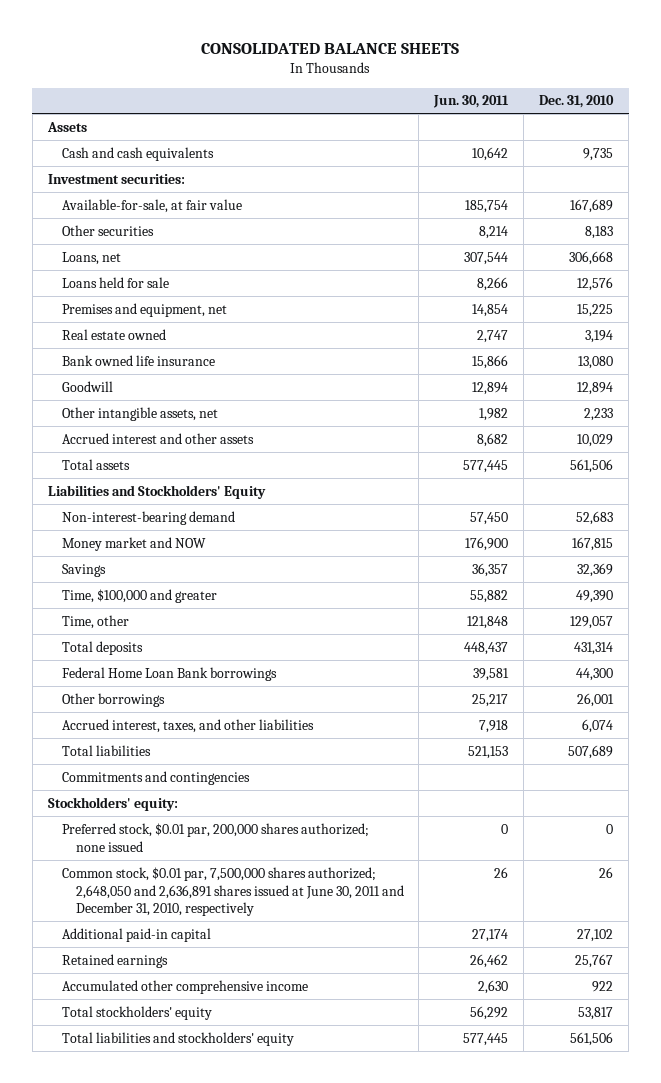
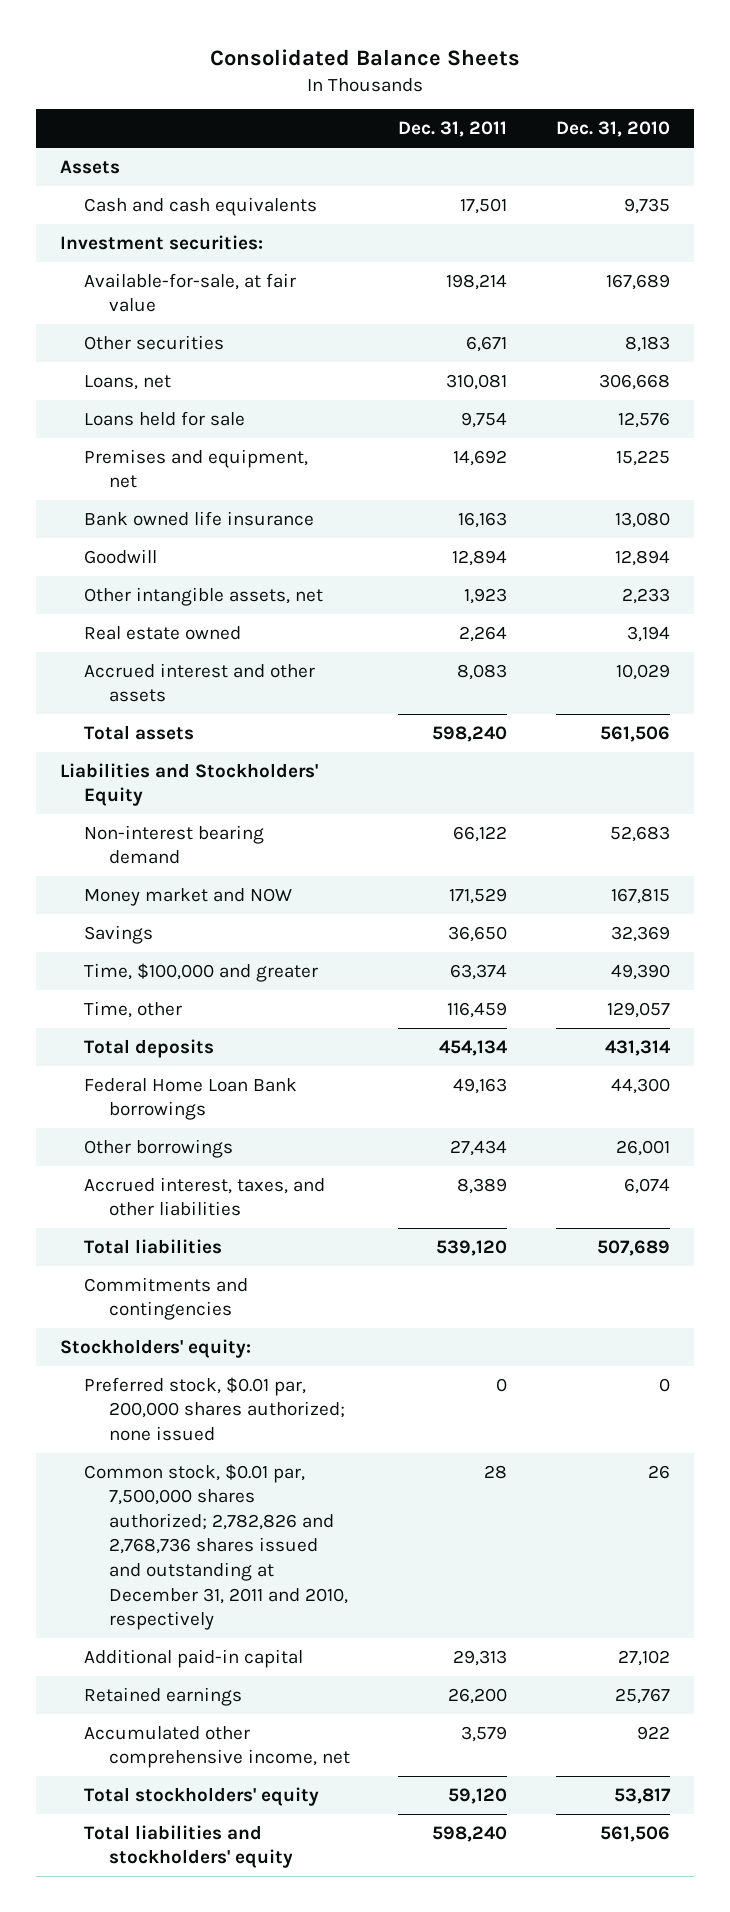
- CONSOLIDATED BALANCE SHEETS
+ Consolidated Balance Sheets
- | Jun. 30, 2011 | Dec. 31, 2010
+ | Dec. 31, 2011 | Dec. 31, 2010
moved down: Real estate owned | 2,264 | 3,194
- Non-interest-bearing demand | 57,450 | 52,683
+ Non-interest bearing demand | 66,122 | 52,683
- Common stock, $0.01 par, 7,500,000 shares authorized; 2,648,050 and 2,636,891 shares issued at June 30, 2011 and December 31, 2010, respectively | 26 | 26
+ Common stock, $0.01 par, 7,500,000 shares authorized; 2,782,826 and 2,768,736 shares issued and outstanding at December 31, 2011 and 2010, respectively | 28 | 26
- Accumulated other comprehensive income | 2,630 | 922
+ Accumulated other comprehensive income, net | 3,579 | 922

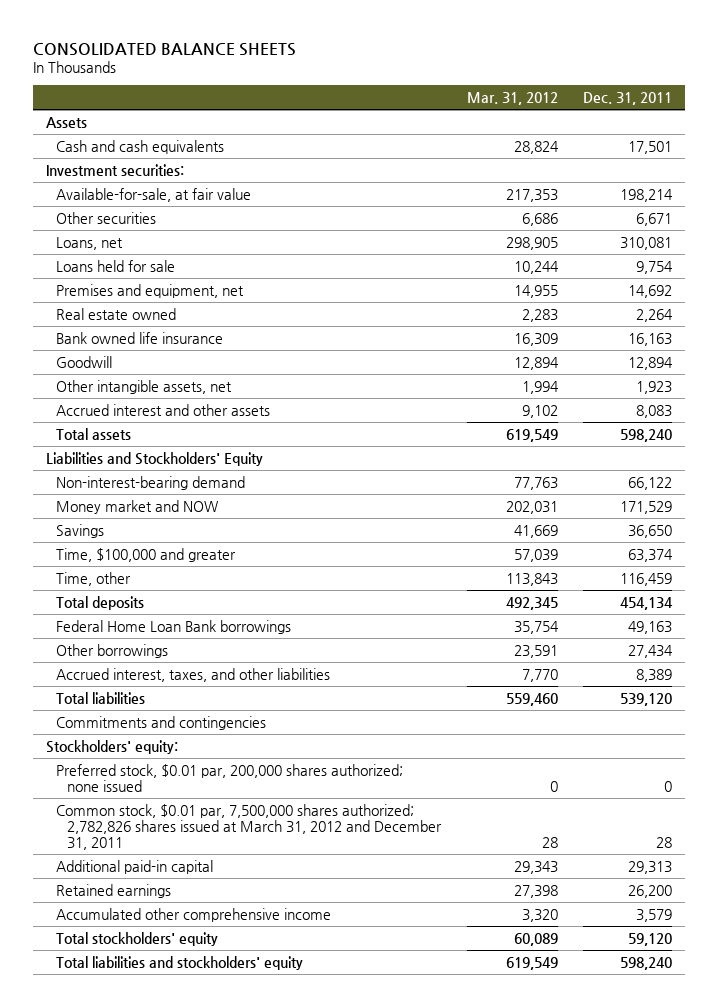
- Consolidated Balance Sheets
+ CONSOLIDATED BALANCE SHEETS
- | Dec. 31, 2011 | Dec. 31, 2010
+ | Mar. 31, 2012 | Dec. 31, 2011
moved up: Real estate owned | 2,283 | 2,264
- Non-interest bearing demand | 66,122 | 52,683
+ Non-interest-bearing demand | 77,763 | 66,122
- Common stock, $0.01 par, 7,500,000 shares authorized; 2,782,826 and 2,768,736 shares issued and outstanding at December 31, 2011 and 2010, respectively | 28 | 26
+ Common stock, $0.01 par, 7,500,000 shares authorized; 2,782,826 shares issued at March 31, 2012 and December 31, 2011 | 28 | 28
- Accumulated other comprehensive income, net | 3,579 | 922
+ Accumulated other comprehensive income | 3,320 | 3,579

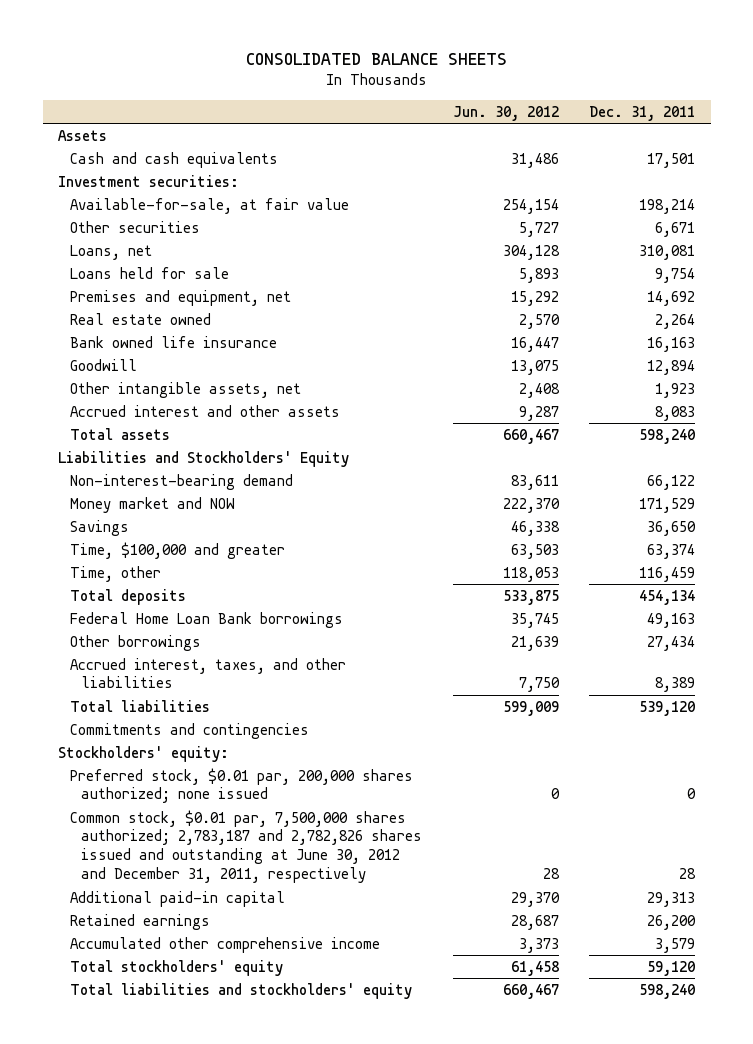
- | Mar. 31, 2012 | Dec. 31, 2011
+ | Jun. 30, 2012 | Dec. 31, 2011
- Common stock, $0.01 par, 7,500,000 shares authorized; 2,782,826 shares issued at March 31, 2012 and December 31, 2011 | 28 | 28
+ Common stock, $0.01 par, 7,500,000 shares authorized; 2,783,187 and 2,782,826 shares issued and outstanding at June 30, 2012 and December 31, 2011, respectively | 28 | 28

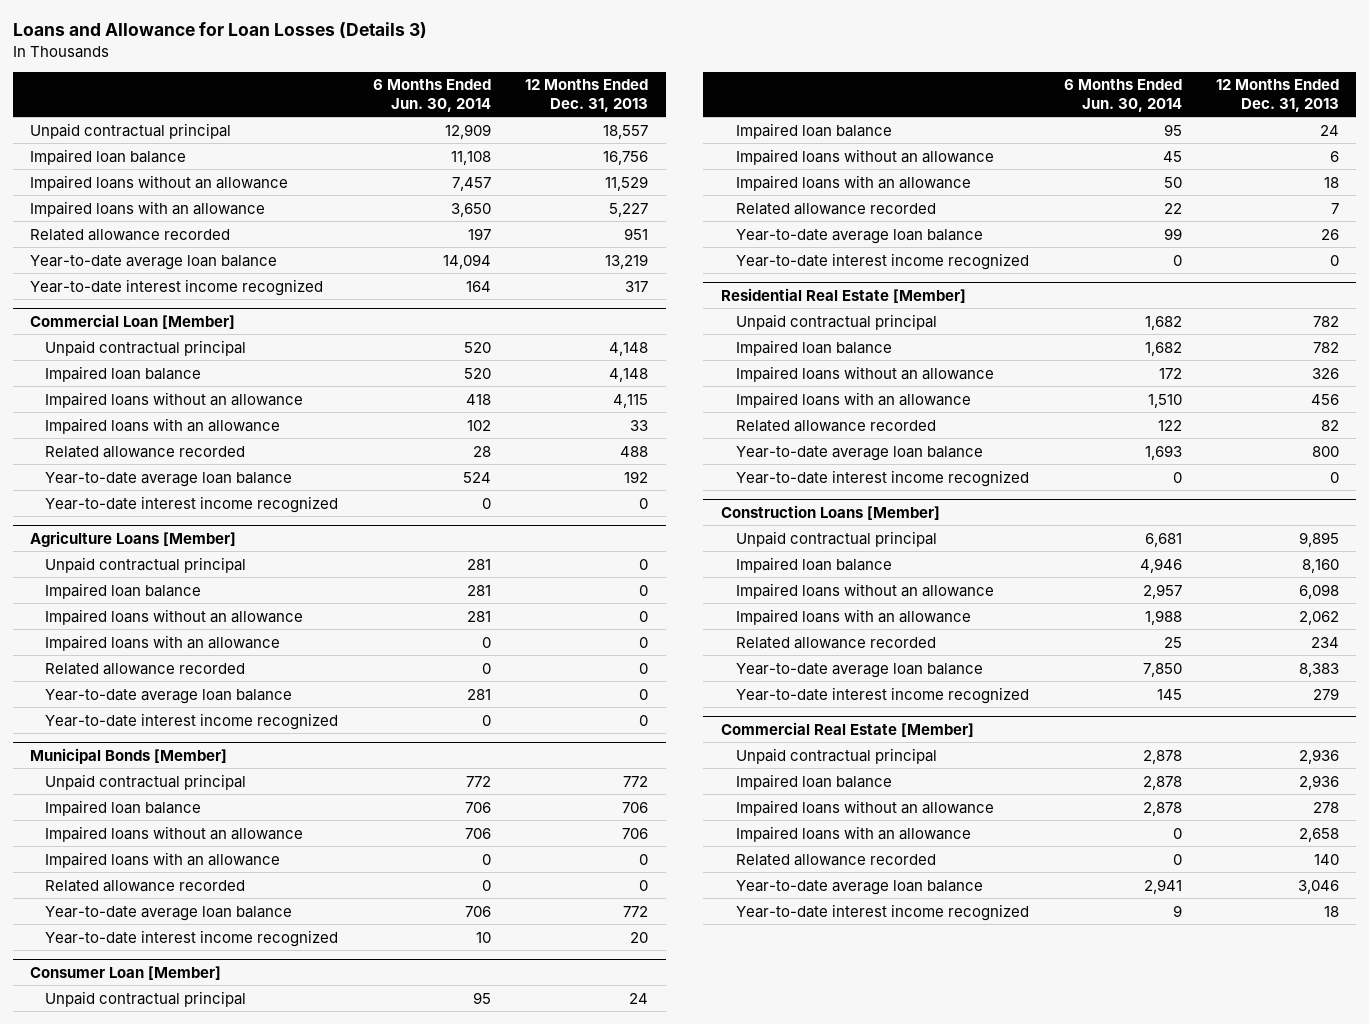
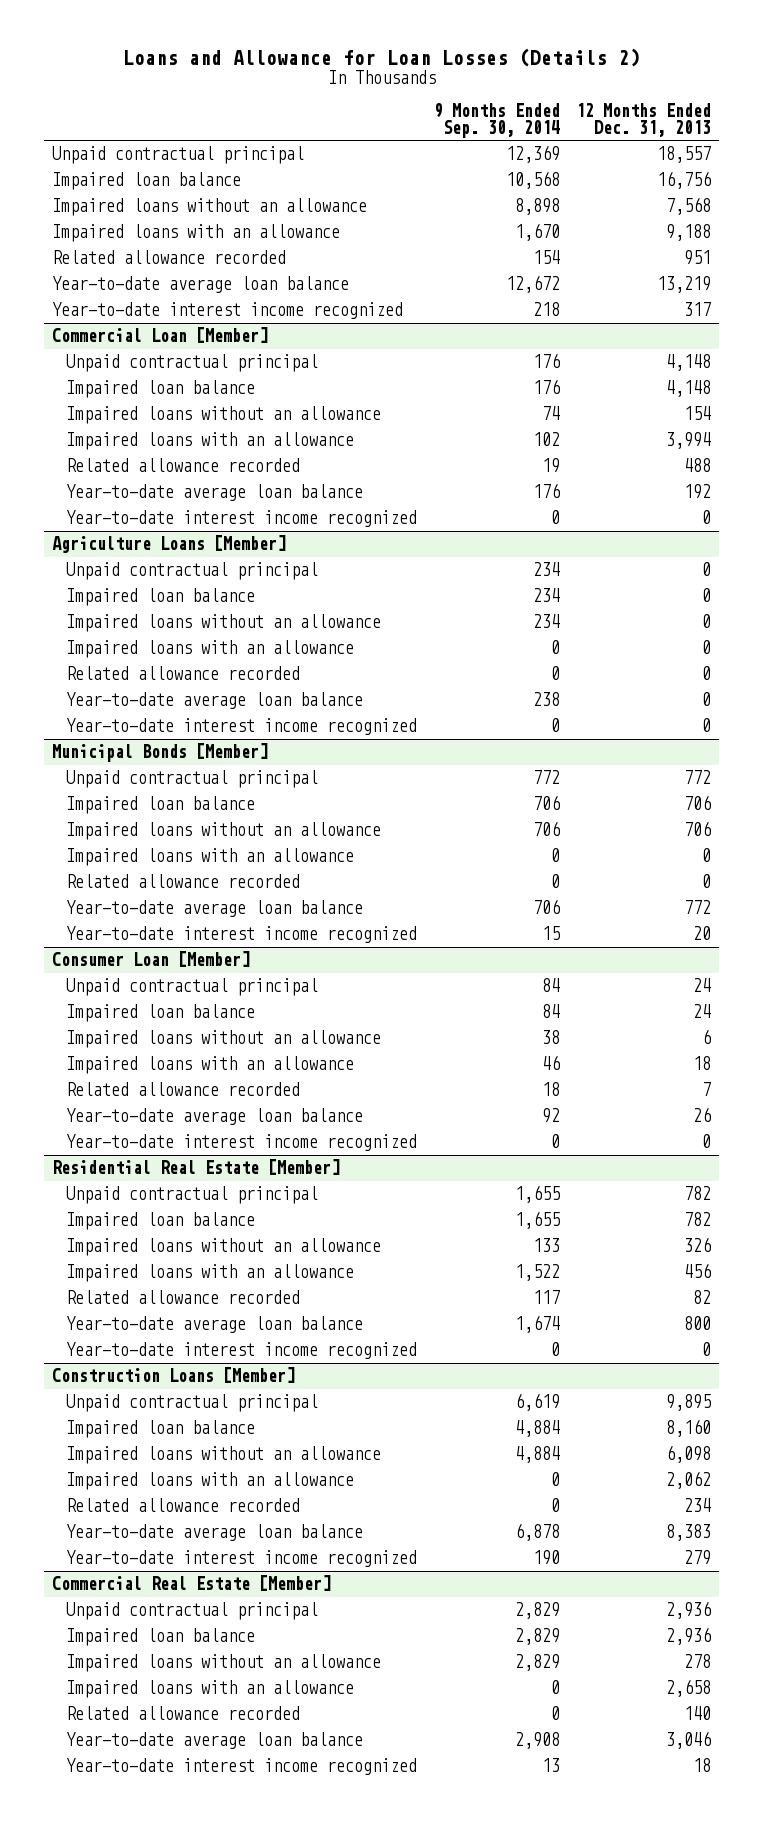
- Loans and Allowance for Loan Losses (Details 3)
+ Loans and Allowance for Loan Losses (Details 2)
- | 6 Months Ended Jun. 30, 2014 | 12 Months Ended Dec. 31, 2013
+ | 9 Months Ended Sep. 30, 2014 | 12 Months Ended Dec. 31, 2013
- Impaired loans without an allowance | 7,457 | 11,529
- Impaired loans with an allowance | 3,650 | 5,227
+ Impaired loans without an allowance | 8,898 | 7,568
+ Impaired loans with an allowance | 1,670 | 9,188
@ Commercial Loan [Member]
- Impaired loans without an allowance | 418 | 4,115
- Impaired loans with an allowance | 102 | 33
+ Impaired loans without an allowance | 74 | 154
+ Impaired loans with an allowance | 102 | 3,994

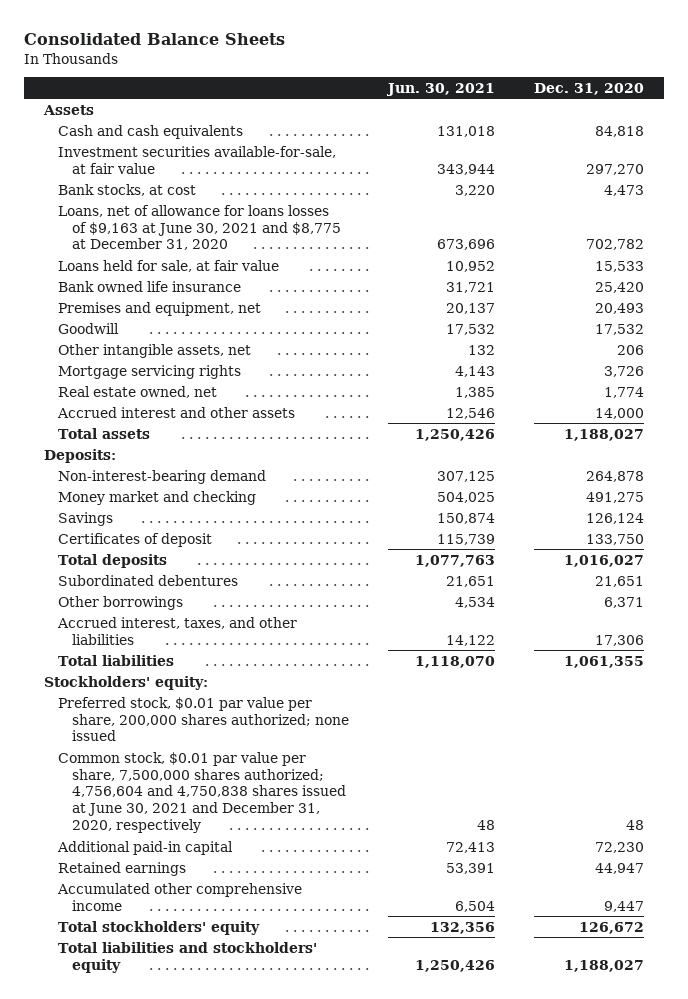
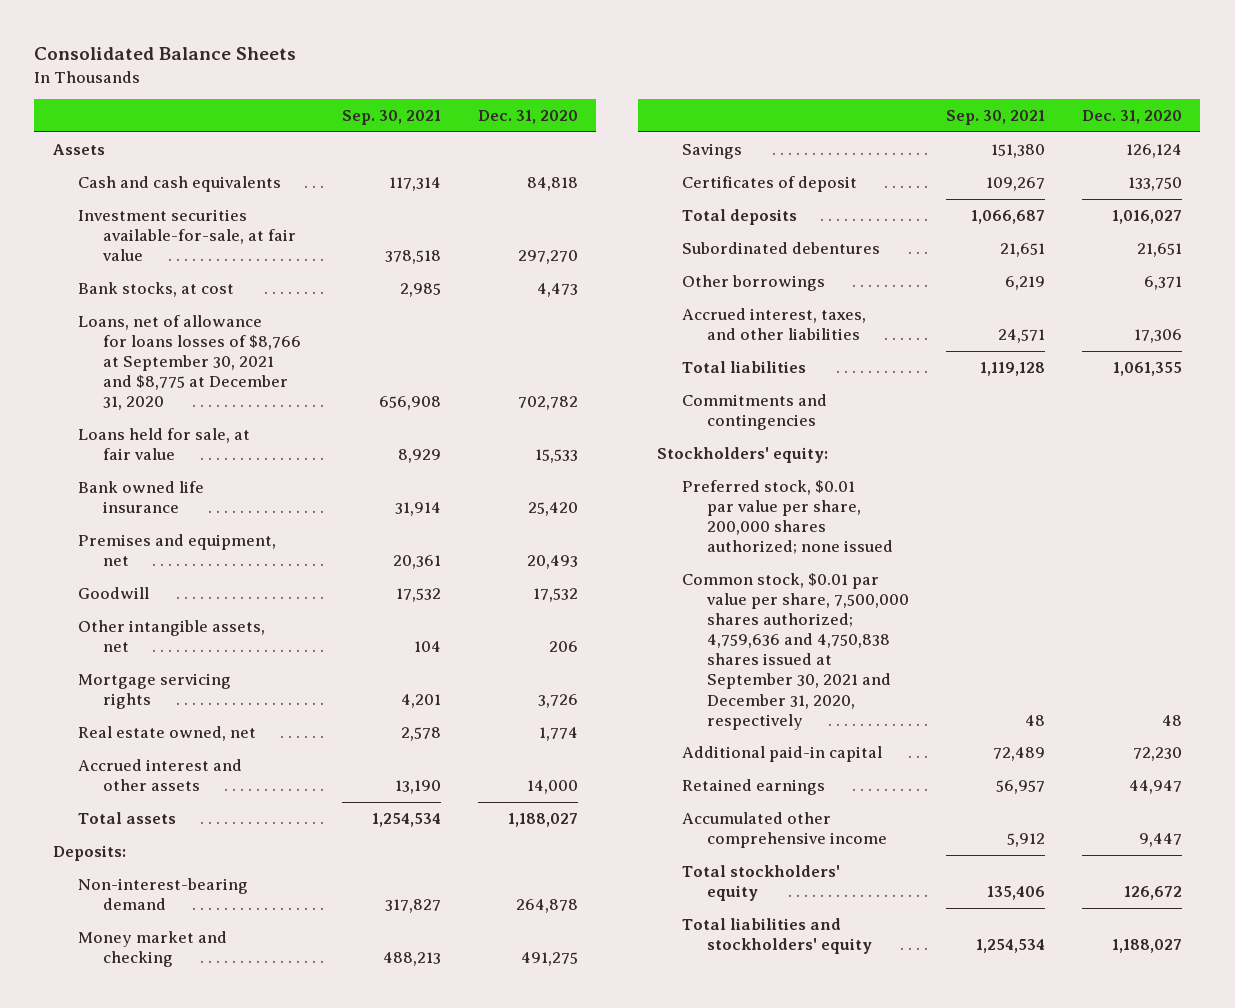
- | Jun. 30, 2021 | Dec. 31, 2020
+ | Sep. 30, 2021 | Dec. 31, 2020
- Loans, net of allowance for loans losses of $9,163 at June 30, 2021 and $8,775 at December 31, 2020 | 673,696 | 702,782
+ Loans, net of allowance for loans losses of $8,766 at September 30, 2021 and $8,775 at December 31, 2020 | 656,908 | 702,782
+ Commitments and contingencies
- Common stock, $0.01 par value per share, 7,500,000 shares authorized; 4,756,604 and 4,750,838 shares issued at June 30, 2021 and December 31, 2020, respectively | 48 | 48
+ Common stock, $0.01 par value per share, 7,500,000 shares authorized; 4,759,636 and 4,750,838 shares issued at September 30, 2021 and December 31, 2020, respectively | 48 | 48

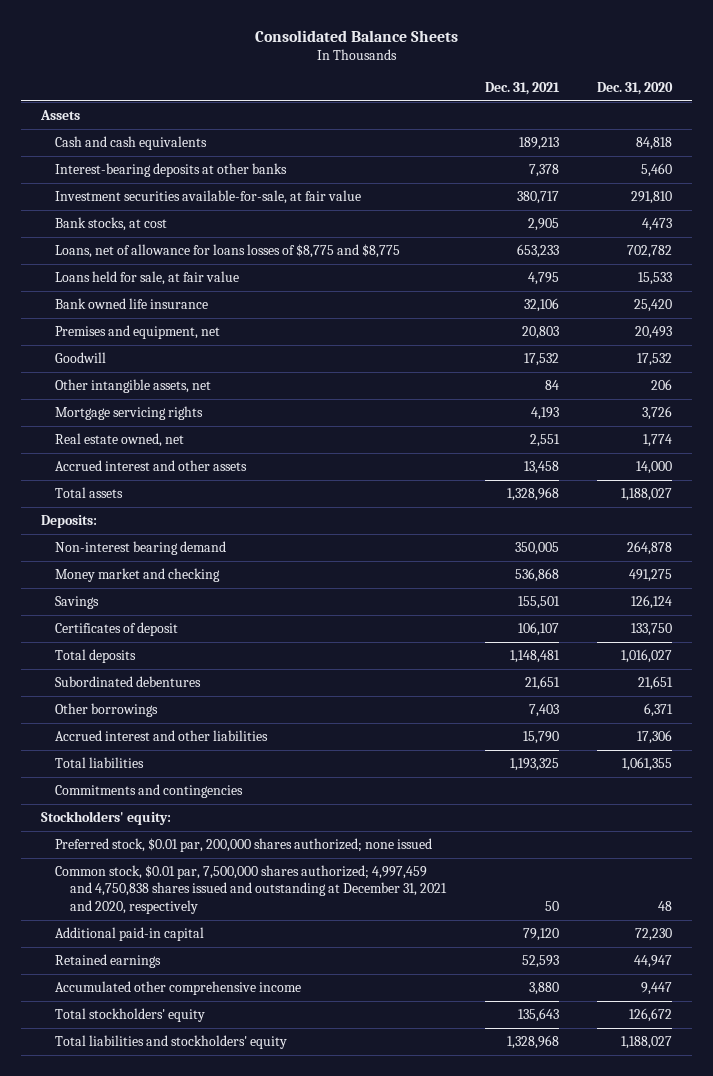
- | Sep. 30, 2021 | Dec. 31, 2020
+ | Dec. 31, 2021 | Dec. 31, 2020
- Investment securities available-for-sale, at fair value | 378,518 | 297,270
+ Interest-bearing deposits at other banks | 7,378 | 5,460
+ Investment securities available-for-sale, at fair value | 380,717 | 291,810
- Loans, net of allowance for loans losses of $8,766 at September 30, 2021 and $8,775 at December 31, 2020 | 656,908 | 702,782
+ Loans, net of allowance for loans losses of $8,775 and $8,775 | 653,233 | 702,782
- Non-interest-bearing demand | 317,827 | 264,878
+ Non-interest bearing demand | 350,005 | 264,878
- Accrued interest, taxes, and other liabilities | 24,571 | 17,306
+ Accrued interest and other liabilities | 15,790 | 17,306
- Preferred stock, $0.01 par value per share, 200,000 shares authorized; none issued
- Common stock, $0.01 par value per share, 7,500,000 shares authorized; 4,759,636 and 4,750,838 shares issued at September 30, 2021 and December 31, 2020, respectively | 48 | 48
+ Preferred stock, $0.01 par, 200,000 shares authorized; none issued
+ Common stock, $0.01 par, 7,500,000 shares authorized; 4,997,459 and 4,750,838 shares issued and outstanding at December 31, 2021 and 2020, respectively | 50 | 48

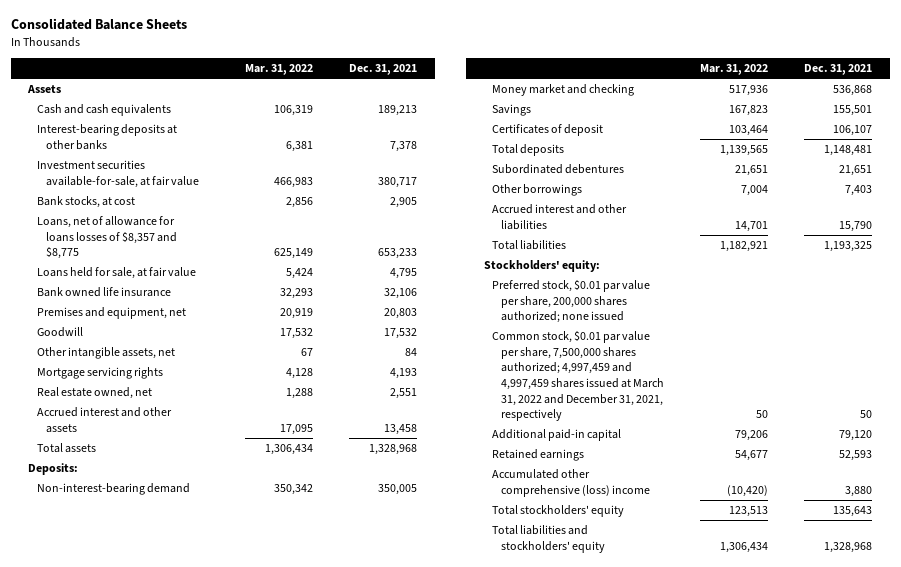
- | Dec. 31, 2021 | Dec. 31, 2020
+ | Mar. 31, 2022 | Dec. 31, 2021
- Loans, net of allowance for loans losses of $8,775 and $8,775 | 653,233 | 702,782
+ Loans, net of allowance for loans losses of $8,357 and $8,775 | 625,149 | 653,233
- Non-interest bearing demand | 350,005 | 264,878
+ Non-interest-bearing demand | 350,342 | 350,005
- Commitments and contingencies
- Preferred stock, $0.01 par, 200,000 shares authorized; none issued
- Common stock, $0.01 par, 7,500,000 shares authorized; 4,997,459 and 4,750,838 shares issued and outstanding at December 31, 2021 and 2020, respectively | 50 | 48
+ Preferred stock, $0.01 par value per share, 200,000 shares authorized; none issued
+ Common stock, $0.01 par value per share, 7,500,000 shares authorized; 4,997,459 and 4,997,459 shares issued at March 31, 2022 and December 31, 2021, respectively | 50 | 50
- Accumulated other comprehensive income | 3,880 | 9,447
+ Accumulated other comprehensive (loss) income | (10,420) | 3,880

